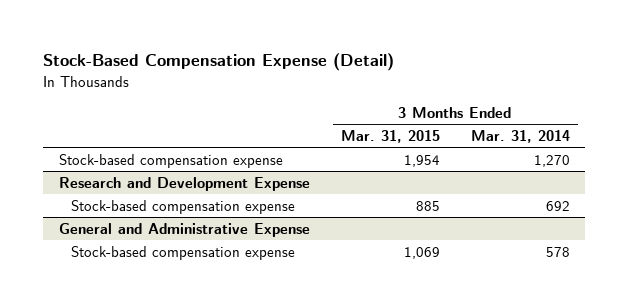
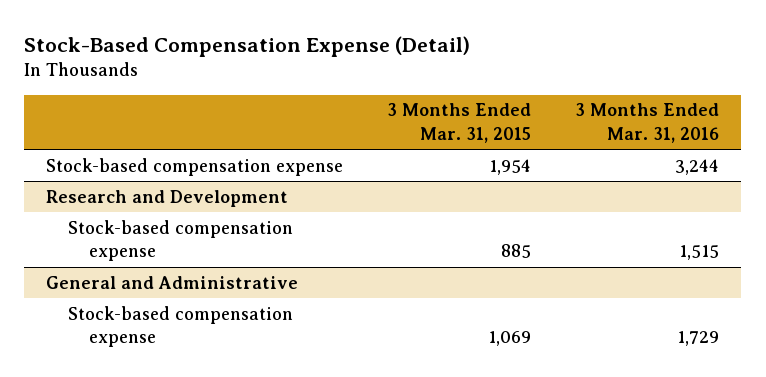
- | 3 Months Ended Mar. 31, 2015 | 3 Months Ended Mar. 31, 2014
+ | 3 Months Ended Mar. 31, 2015 | 3 Months Ended Mar. 31, 2016
- Research and Development Expense
+ Research and Development
- General and Administrative Expense
+ General and Administrative

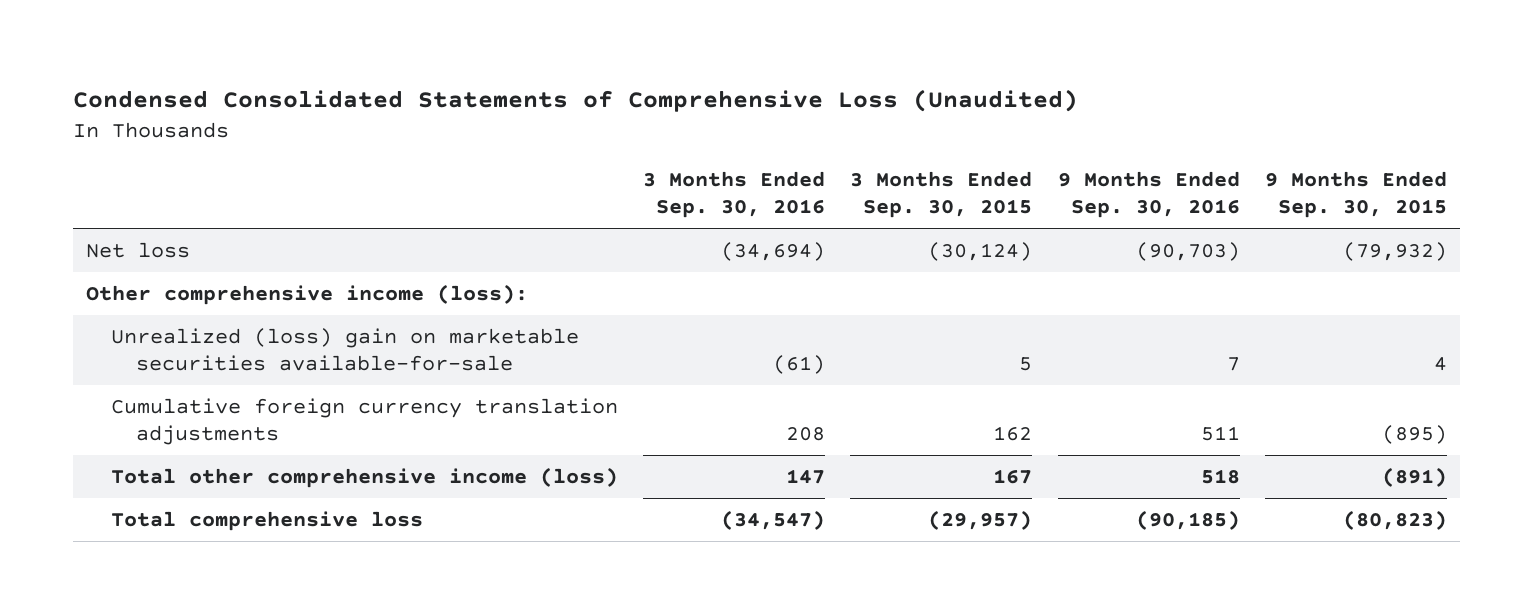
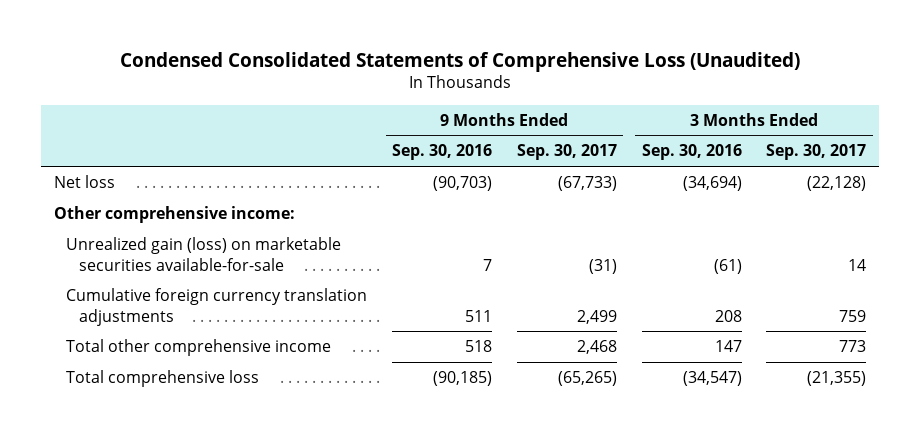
- | 3 Months Ended Sep. 30, 2016 | 3 Months Ended Sep. 30, 2015 | 9 Months Ended Sep. 30, 2016 | 9 Months Ended Sep. 30, 2015
+ | 9 Months Ended Sep. 30, 2016 | 9 Months Ended Sep. 30, 2017 | 3 Months Ended Sep. 30, 2016 | 3 Months Ended Sep. 30, 2017
- Other comprehensive income (loss):
- Unrealized (loss) gain on marketable securities available-for-sale | (61) | 5 | 7 | 4
+ Other comprehensive income:
+ Unrealized gain (loss) on marketable securities available-for-sale | 7 | (31) | (61) | 14
- Total other comprehensive income (loss) | 147 | 167 | 518 | (891)
+ Total other comprehensive income | 518 | 2,468 | 147 | 773

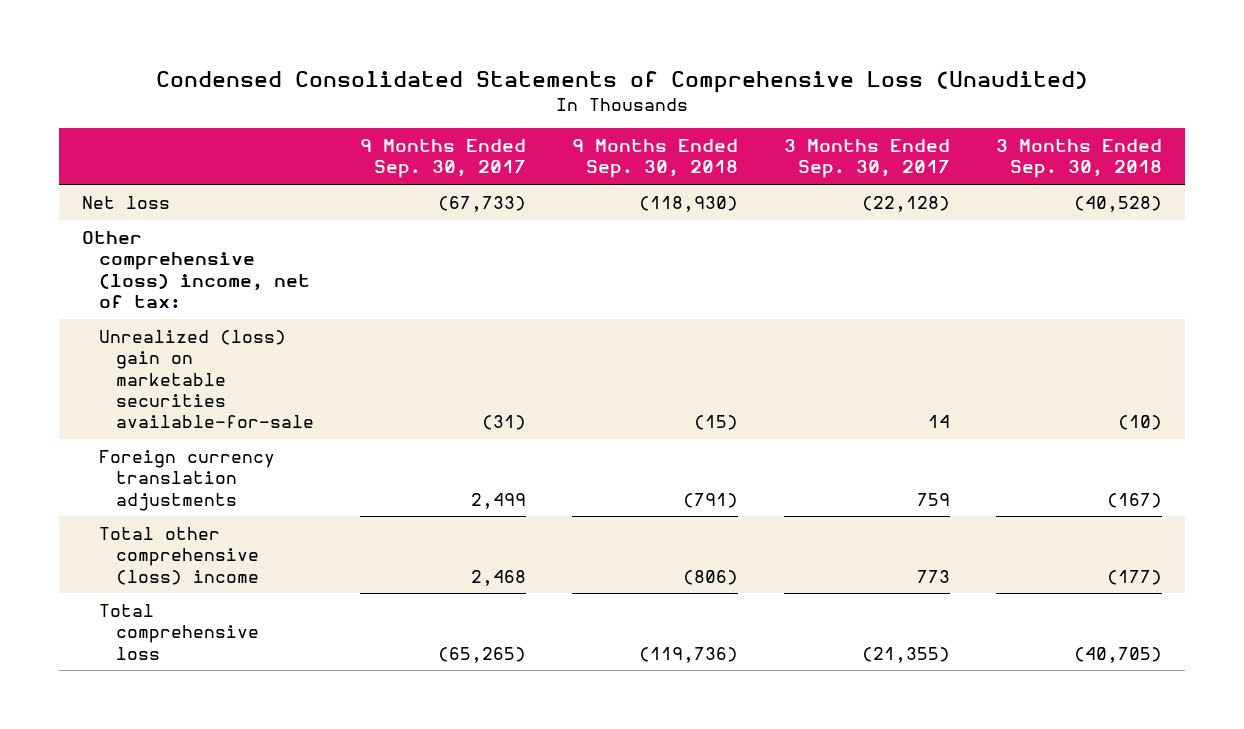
- | 9 Months Ended Sep. 30, 2016 | 9 Months Ended Sep. 30, 2017 | 3 Months Ended Sep. 30, 2016 | 3 Months Ended Sep. 30, 2017
+ | 9 Months Ended Sep. 30, 2017 | 9 Months Ended Sep. 30, 2018 | 3 Months Ended Sep. 30, 2017 | 3 Months Ended Sep. 30, 2018
- Other comprehensive income:
- Unrealized gain (loss) on marketable securities available-for-sale | 7 | (31) | (61) | 14
- Cumulative foreign currency translation adjustments | 511 | 2,499 | 208 | 759
- Total other comprehensive income | 518 | 2,468 | 147 | 773
+ Other comprehensive (loss) income, net of tax:
+ Unrealized (loss) gain on marketable securities available-for-sale | (31) | (15) | 14 | (10)
+ Foreign currency translation adjustments | 2,499 | (791) | 759 | (167)
+ Total other comprehensive (loss) income | 2,468 | (806) | 773 | (177)

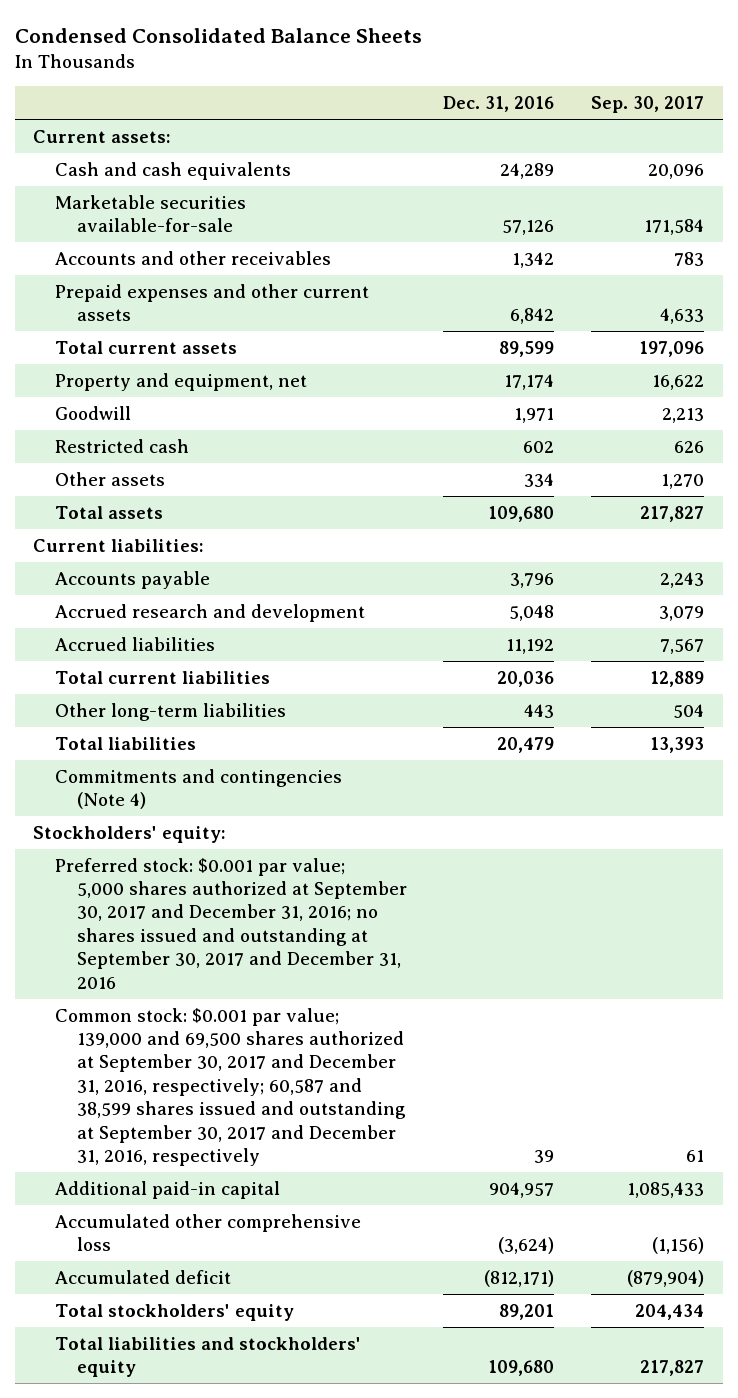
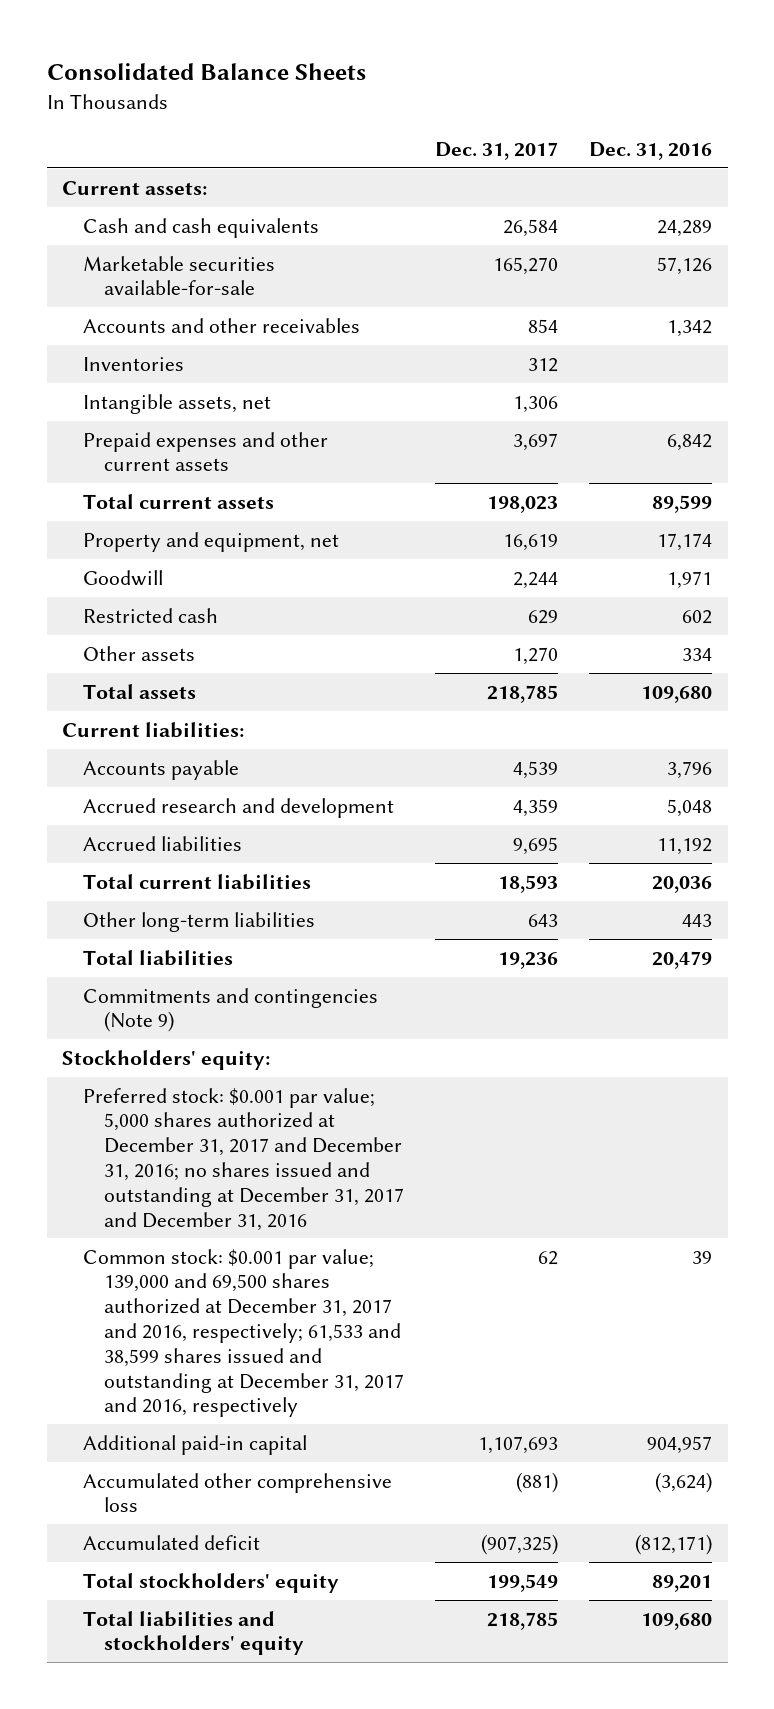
- Condensed Consolidated Balance Sheets
+ Consolidated Balance Sheets
- | Dec. 31, 2016 | Sep. 30, 2017
+ | Dec. 31, 2017 | Dec. 31, 2016
+ Inventories | 312 |
+ Intangible assets, net | 1,306 |
- Commitments and contingencies (Note 4)
+ Commitments and contingencies (Note 9)
- Preferred stock: $0.001 par value; 5,000 shares authorized at September 30, 2017 and December 31, 2016; no shares issued and outstanding at September 30, 2017 and December 31, 2016
- Common stock: $0.001 par value; 139,000 and 69,500 shares authorized at September 30, 2017 and December 31, 2016, respectively; 60,587 and 38,599 shares issued and outstanding at September 30, 2017 and December 31, 2016, respectively | 39 | 61
+ Preferred stock: $0.001 par value; 5,000 shares authorized at December 31, 2017 and December 31, 2016; no shares issued and outstanding at December 31, 2017 and December 31, 2016
+ Common stock: $0.001 par value; 139,000 and 69,500 shares authorized at December 31, 2017 and 2016, respectively; 61,533 and 38,599 shares issued and outstanding at December 31, 2017 and 2016, respectively | 62 | 39

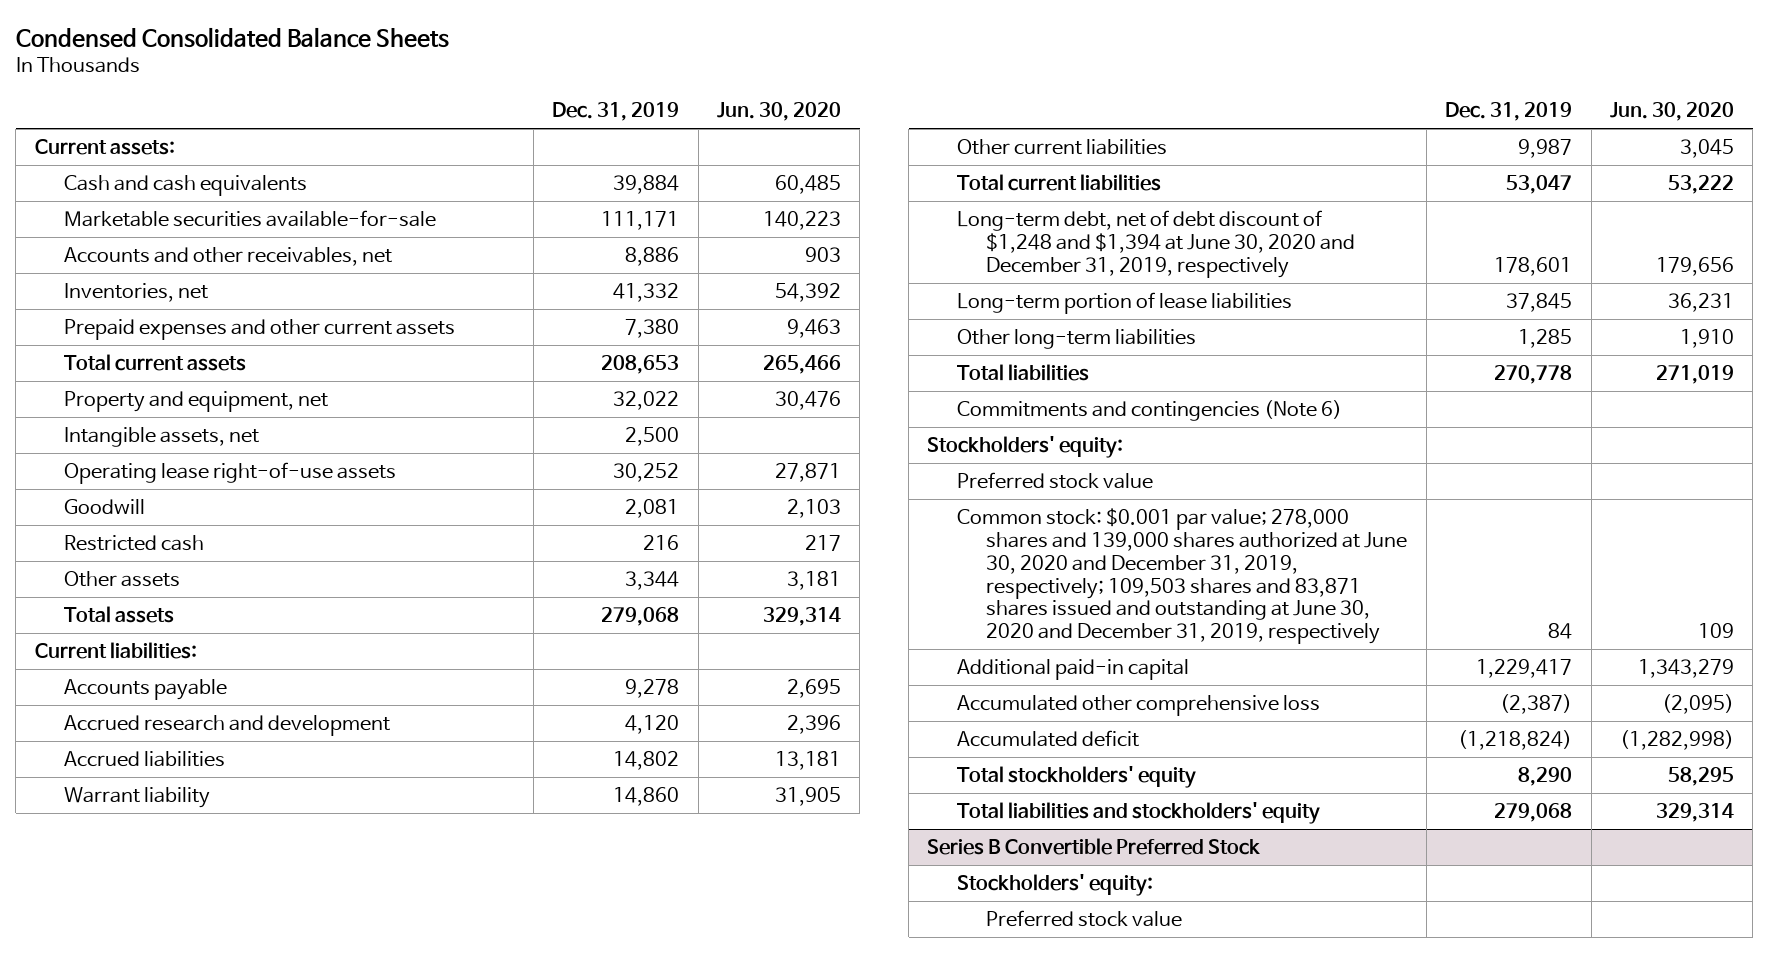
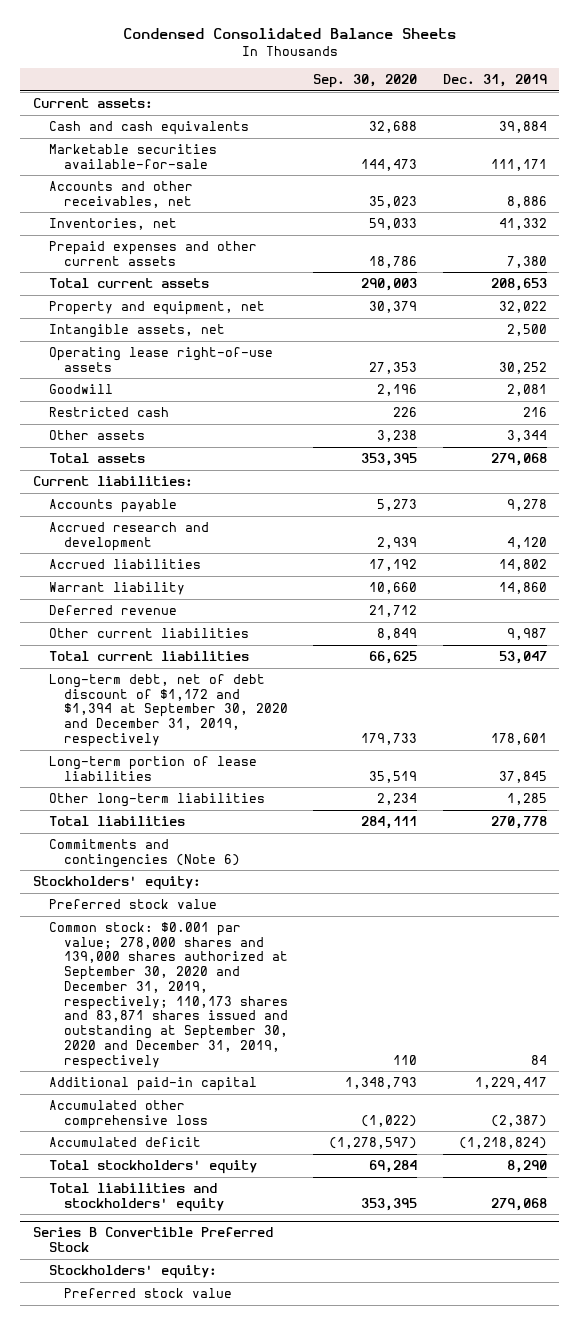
- | Dec. 31, 2019 | Jun. 30, 2020
+ | Sep. 30, 2020 | Dec. 31, 2019
+ Deferred revenue | 21,712 |
- Long-term debt, net of debt discount of $1,248 and $1,394 at June 30, 2020 and December 31, 2019, respectively | 178,601 | 179,656
+ Long-term debt, net of debt discount of $1,172 and $1,394 at September 30, 2020 and December 31, 2019, respectively | 179,733 | 178,601
- Common stock: $0.001 par value; 278,000 shares and 139,000 shares authorized at June 30, 2020 and December 31, 2019, respectively; 109,503 shares and 83,871 shares issued and outstanding at June 30, 2020 and December 31, 2019, respectively | 84 | 109
+ Common stock: $0.001 par value; 278,000 shares and 139,000 shares authorized at September 30, 2020 and December 31, 2019, respectively; 110,173 shares and 83,871 shares issued and outstanding at September 30, 2020 and December 31, 2019, respectively | 110 | 84

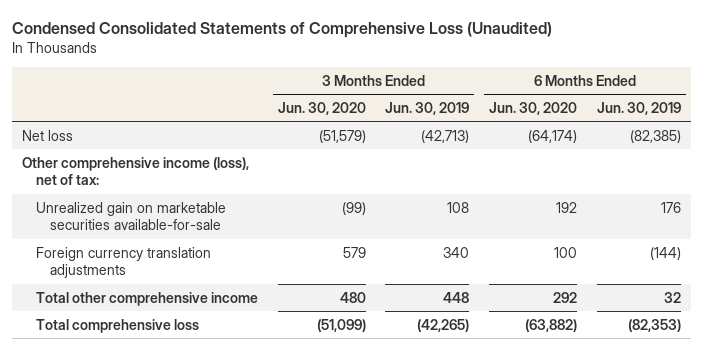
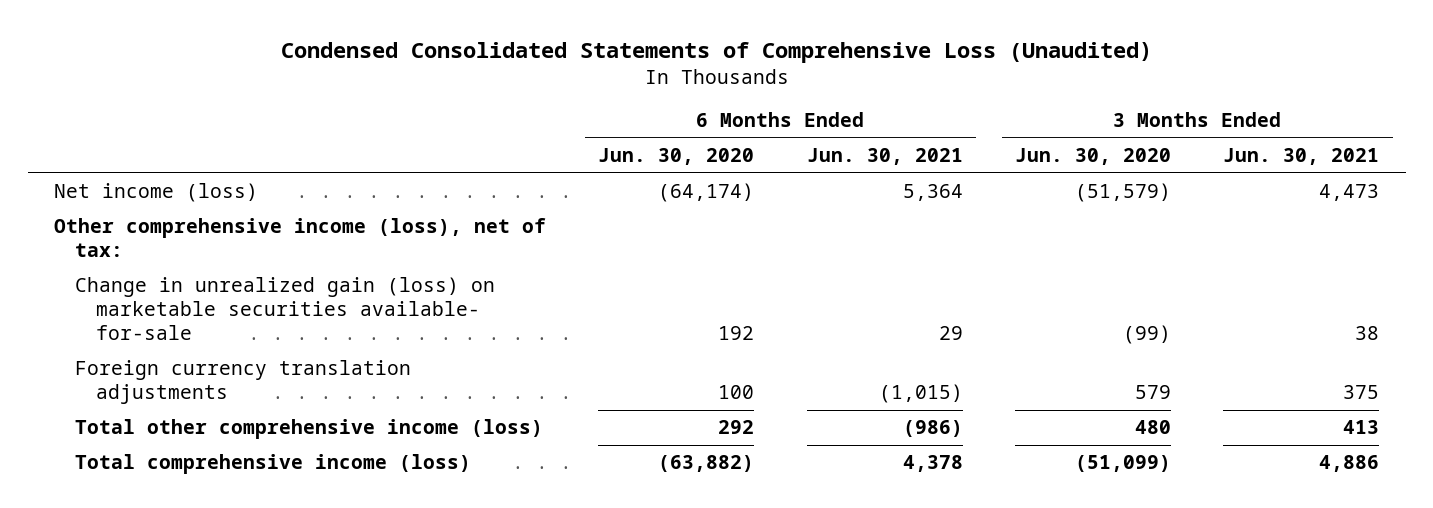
- | 3 Months Ended Jun. 30, 2020 | 3 Months Ended Jun. 30, 2019 | 6 Months Ended Jun. 30, 2020 | 6 Months Ended Jun. 30, 2019
+ | 6 Months Ended Jun. 30, 2020 | 6 Months Ended Jun. 30, 2021 | 3 Months Ended Jun. 30, 2020 | 3 Months Ended Jun. 30, 2021
- Net loss | (51,579) | (42,713) | (64,174) | (82,385)
+ Net income (loss) | (64,174) | 5,364 | (51,579) | 4,473
- Unrealized gain on marketable securities available-for-sale | (99) | 108 | 192 | 176
+ Change in unrealized gain (loss) on marketable securities available- for-sale | 192 | 29 | (99) | 38
- Total other comprehensive income | 480 | 448 | 292 | 32
- Total comprehensive loss | (51,099) | (42,265) | (63,882) | (82,353)
+ Total other comprehensive income (loss) | 292 | (986) | 480 | 413
+ Total comprehensive income (loss) | (63,882) | 4,378 | (51,099) | 4,886

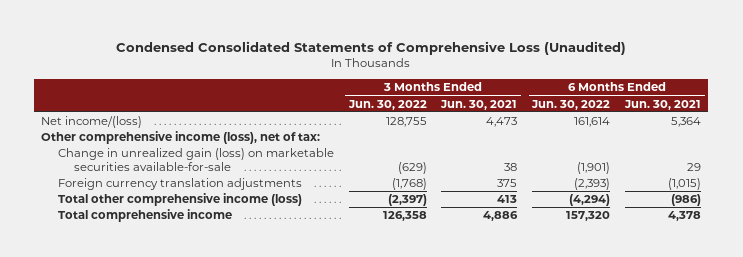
- | 6 Months Ended Jun. 30, 2020 | 6 Months Ended Jun. 30, 2021 | 3 Months Ended Jun. 30, 2020 | 3 Months Ended Jun. 30, 2021
+ | 3 Months Ended Jun. 30, 2022 | 3 Months Ended Jun. 30, 2021 | 6 Months Ended Jun. 30, 2022 | 6 Months Ended Jun. 30, 2021
- Net income (loss) | (64,174) | 5,364 | (51,579) | 4,473
+ Net income/(loss) | 128,755 | 4,473 | 161,614 | 5,364
- Change in unrealized gain (loss) on marketable securities available- for-sale | 192 | 29 | (99) | 38
+ Change in unrealized gain (loss) on marketable securities available-for-sale | (629) | 38 | (1,901) | 29
- Total comprehensive income (loss) | (63,882) | 4,378 | (51,099) | 4,886
+ Total comprehensive income | 126,358 | 4,886 | 157,320 | 4,378

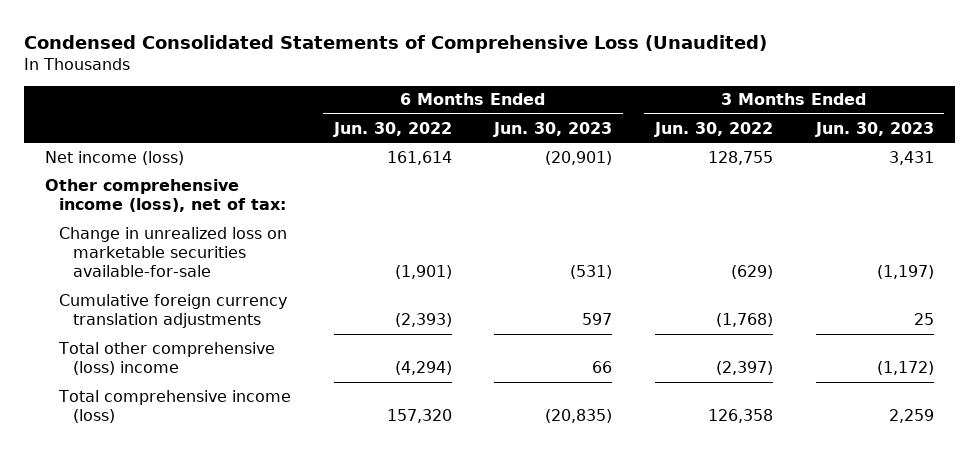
- | 3 Months Ended Jun. 30, 2022 | 3 Months Ended Jun. 30, 2021 | 6 Months Ended Jun. 30, 2022 | 6 Months Ended Jun. 30, 2021
+ | 6 Months Ended Jun. 30, 2022 | 6 Months Ended Jun. 30, 2023 | 3 Months Ended Jun. 30, 2022 | 3 Months Ended Jun. 30, 2023
- Net income/(loss) | 128,755 | 4,473 | 161,614 | 5,364
+ Net income (loss) | 161,614 | (20,901) | 128,755 | 3,431
- Change in unrealized gain (loss) on marketable securities available-for-sale | (629) | 38 | (1,901) | 29
- Foreign currency translation adjustments | (1,768) | 375 | (2,393) | (1,015)
- Total other comprehensive income (loss) | (2,397) | 413 | (4,294) | (986)
- Total comprehensive income | 126,358 | 4,886 | 157,320 | 4,378
+ Change in unrealized loss on marketable securities available-for-sale | (1,901) | (531) | (629) | (1,197)
+ Cumulative foreign currency translation adjustments | (2,393) | 597 | (1,768) | 25
+ Total other comprehensive (loss) income | (4,294) | 66 | (2,397) | (1,172)
+ Total comprehensive income (loss) | 157,320 | (20,835) | 126,358 | 2,259

